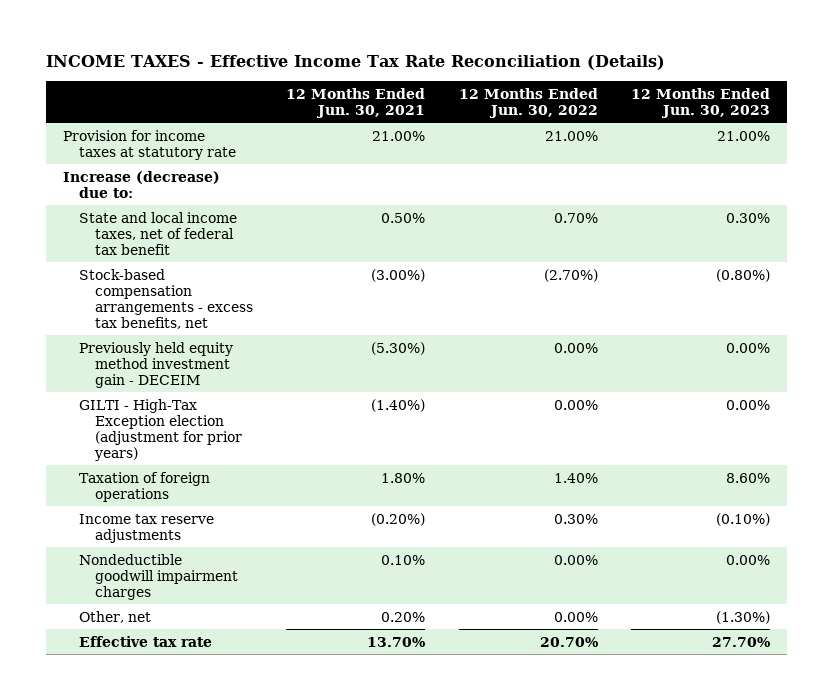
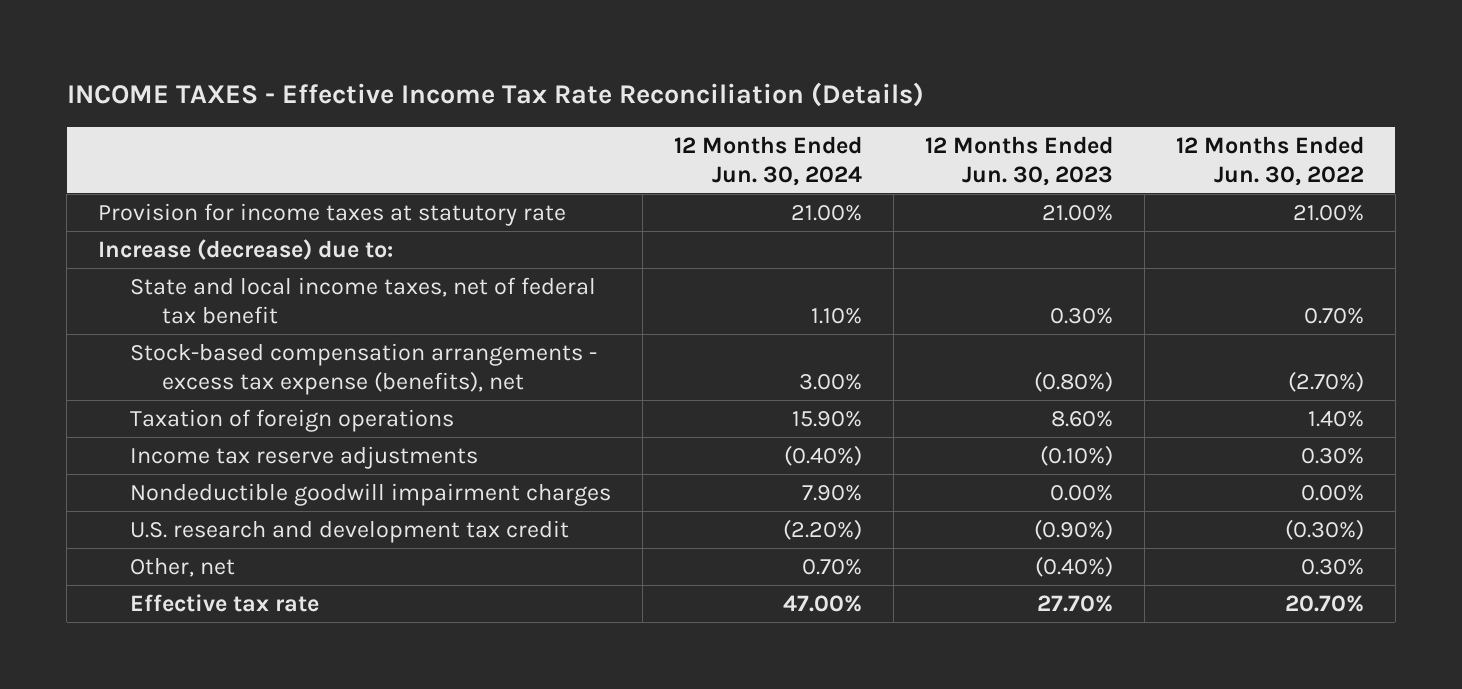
- | 12 Months Ended Jun. 30, 2021 | 12 Months Ended Jun. 30, 2022 | 12 Months Ended Jun. 30, 2023
+ | 12 Months Ended Jun. 30, 2024 | 12 Months Ended Jun. 30, 2023 | 12 Months Ended Jun. 30, 2022
- Stock-based compensation arrangements - excess tax benefits, net | (3.00%) | (2.70%) | (0.80%)
- Previously held equity method investment gain - DECEIM | (5.30%) | 0.00% | 0.00%
- GILTI - High-Tax Exception election (adjustment for prior years) | (1.40%) | 0.00% | 0.00%
+ Stock-based compensation arrangements - excess tax expense (benefits), net | 3.00% | (0.80%) | (2.70%)
- Other, net | 0.20% | 0.00% | (1.30%)
+ U.S. research and development tax credit | (2.20%) | (0.90%) | (0.30%)
+ Other, net | 0.70% | (0.40%) | 0.30%

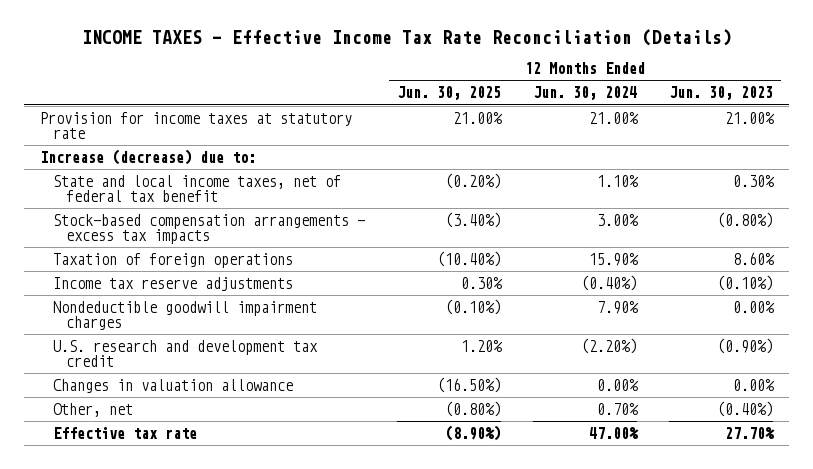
- | 12 Months Ended Jun. 30, 2024 | 12 Months Ended Jun. 30, 2023 | 12 Months Ended Jun. 30, 2022
+ | 12 Months Ended Jun. 30, 2025 | 12 Months Ended Jun. 30, 2024 | 12 Months Ended Jun. 30, 2023
- Stock-based compensation arrangements - excess tax expense (benefits), net | 3.00% | (0.80%) | (2.70%)
+ Stock-based compensation arrangements - excess tax impacts | (3.40%) | 3.00% | (0.80%)
+ Changes in valuation allowance | (16.50%) | 0.00% | 0.00%

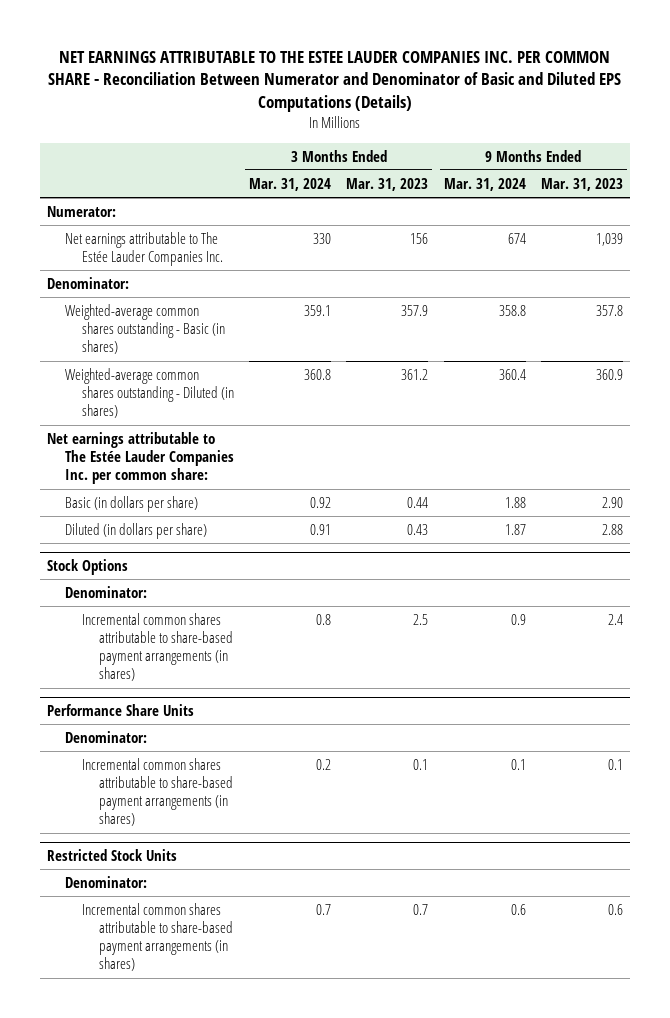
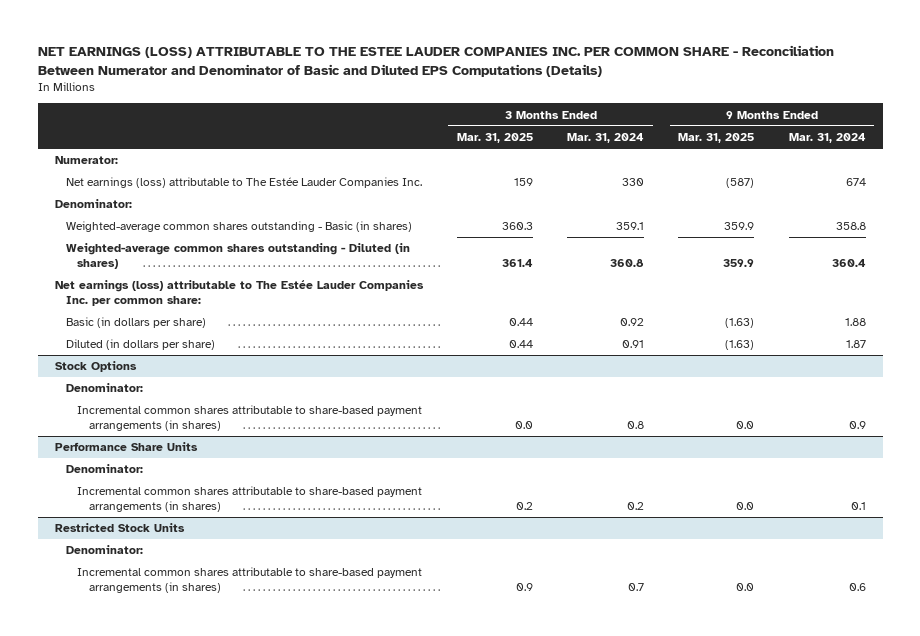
- NET EARNINGS ATTRIBUTABLE TO THE ESTEE LAUDER COMPANIES INC. PER COMMON SHARE - Reconciliation Between Numerator and Denominator of Basic and Diluted EPS Computations (Details)
+ NET EARNINGS (LOSS) ATTRIBUTABLE TO THE ESTEE LAUDER COMPANIES INC. PER COMMON SHARE - Reconciliation Between Numerator and Denominator of Basic and Diluted EPS Computations (Details)
- | 3 Months Ended Mar. 31, 2024 | 3 Months Ended Mar. 31, 2023 | 9 Months Ended Mar. 31, 2024 | 9 Months Ended Mar. 31, 2023
+ | 3 Months Ended Mar. 31, 2025 | 3 Months Ended Mar. 31, 2024 | 9 Months Ended Mar. 31, 2025 | 9 Months Ended Mar. 31, 2024
- Net earnings attributable to The Estée Lauder Companies Inc. | 330 | 156 | 674 | 1,039
+ Net earnings (loss) attributable to The Estée Lauder Companies Inc. | 159 | 330 | (587) | 674
- Net earnings attributable to The Estée Lauder Companies Inc. per common share:
+ Net earnings (loss) attributable to The Estée Lauder Companies Inc. per common share:

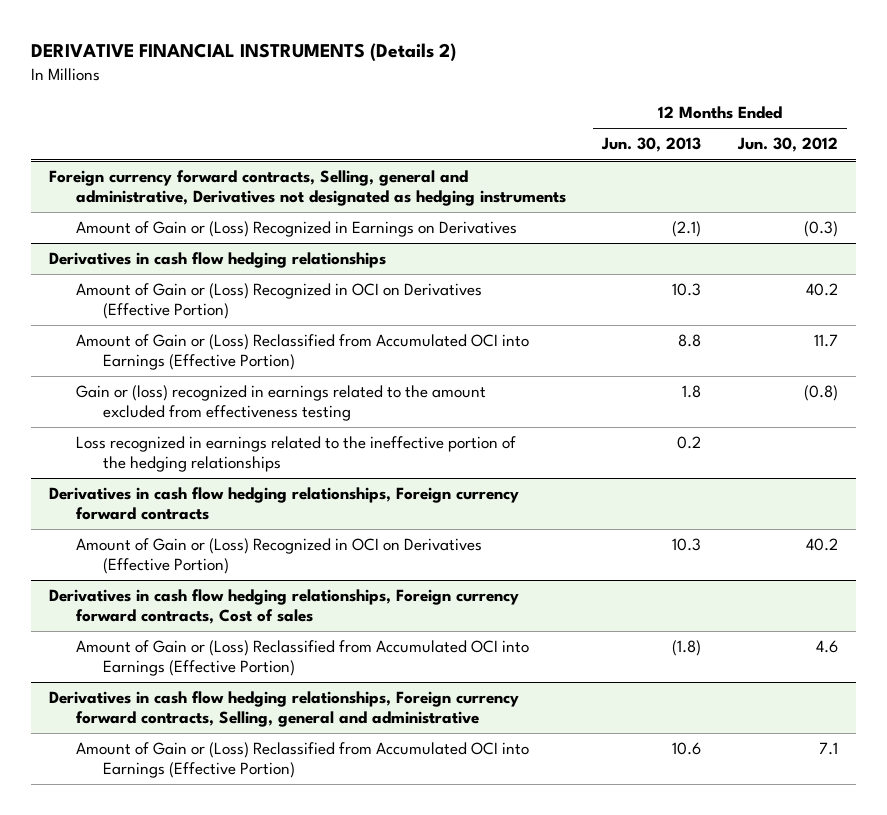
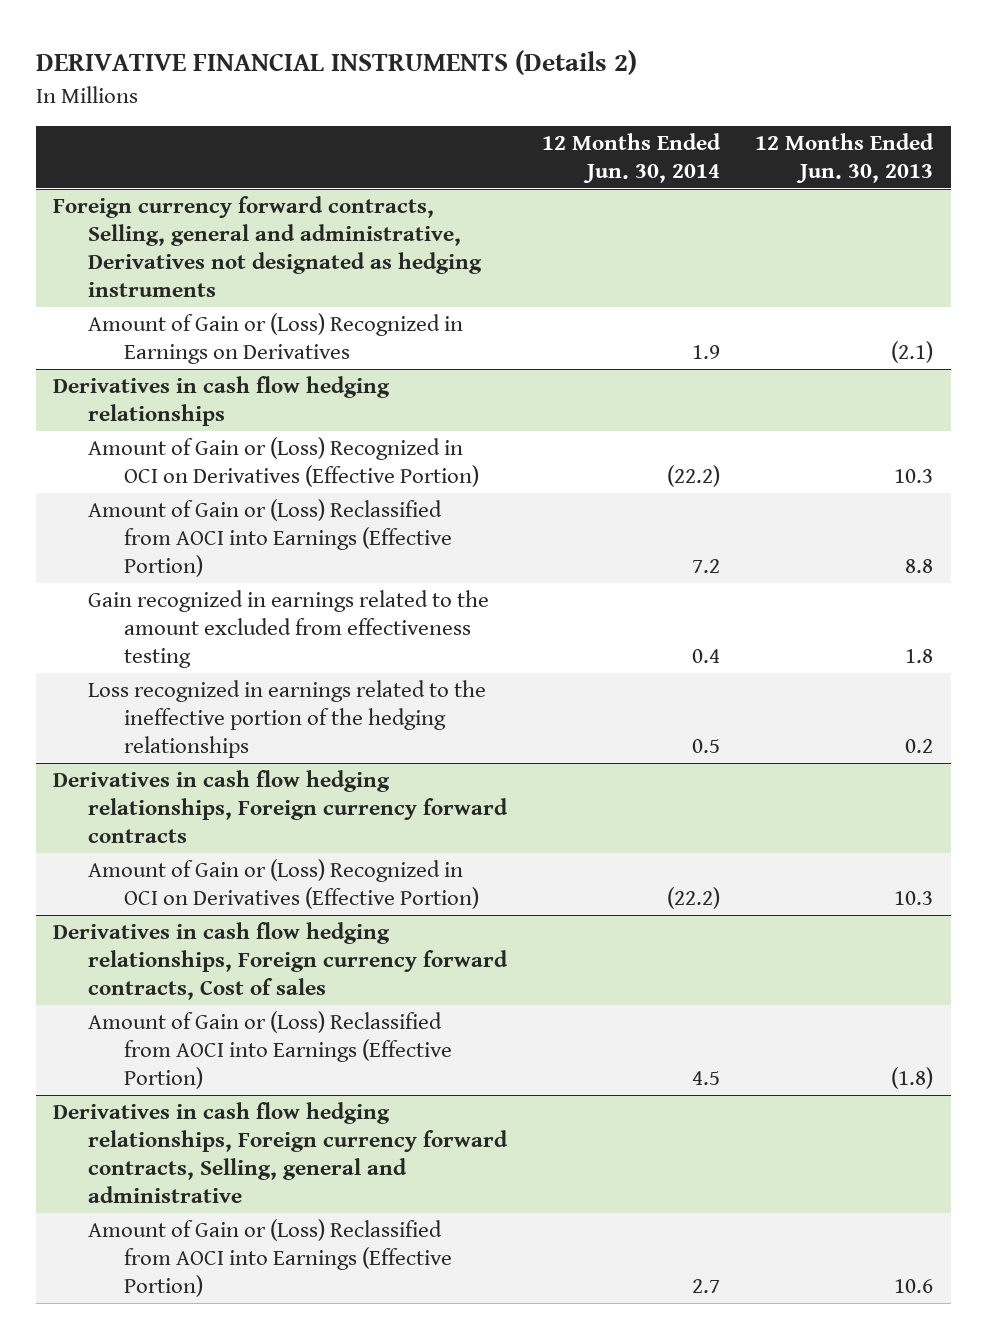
- | 12 Months Ended Jun. 30, 2013 | 12 Months Ended Jun. 30, 2012
+ | 12 Months Ended Jun. 30, 2014 | 12 Months Ended Jun. 30, 2013
@ Derivatives in cash flow hedging relationships
- Amount of Gain or (Loss) Reclassified from Accumulated OCI into Earnings (Effective Portion) | 8.8 | 11.7
- Gain or (loss) recognized in earnings related to the amount excluded from effectiveness testing | 1.8 | (0.8)
+ Amount of Gain or (Loss) Reclassified from AOCI into Earnings (Effective Portion) | 7.2 | 8.8
+ Gain recognized in earnings related to the amount excluded from effectiveness testing | 0.4 | 1.8
@ Derivatives in cash flow hedging relationships, Foreign currency forward contracts, Cost of sales
- Amount of Gain or (Loss) Reclassified from Accumulated OCI into Earnings (Effective Portion) | (1.8) | 4.6
+ Amount of Gain or (Loss) Reclassified from AOCI into Earnings (Effective Portion) | 4.5 | (1.8)
@ Derivatives in cash flow hedging relationships, Foreign currency forward contracts, Selling, general and administrative
- Amount of Gain or (Loss) Reclassified from Accumulated OCI into Earnings (Effective Portion) | 10.6 | 7.1
+ Amount of Gain or (Loss) Reclassified from AOCI into Earnings (Effective Portion) | 2.7 | 10.6

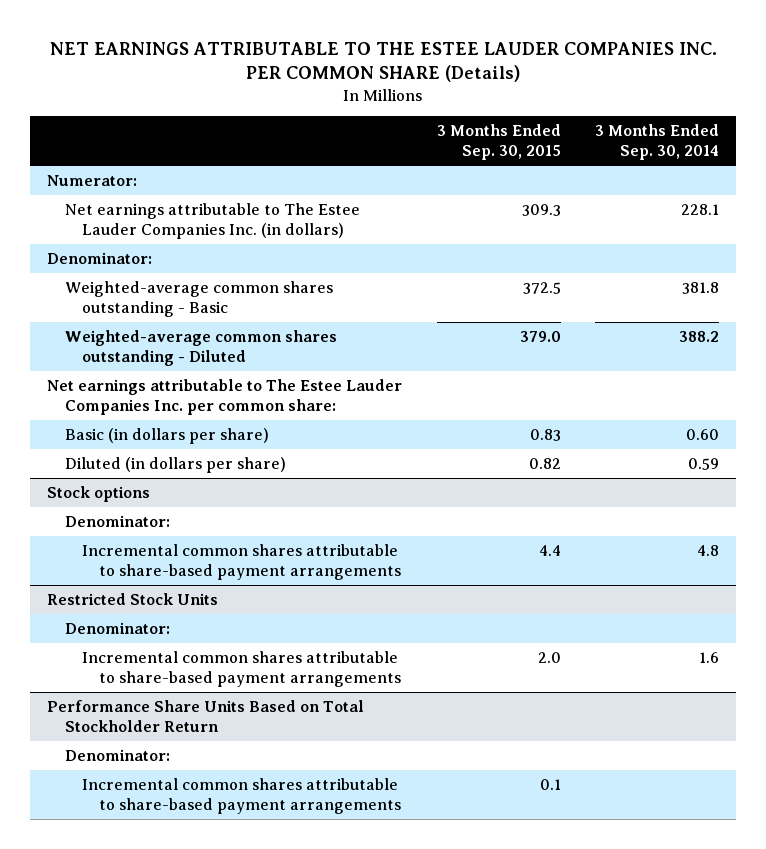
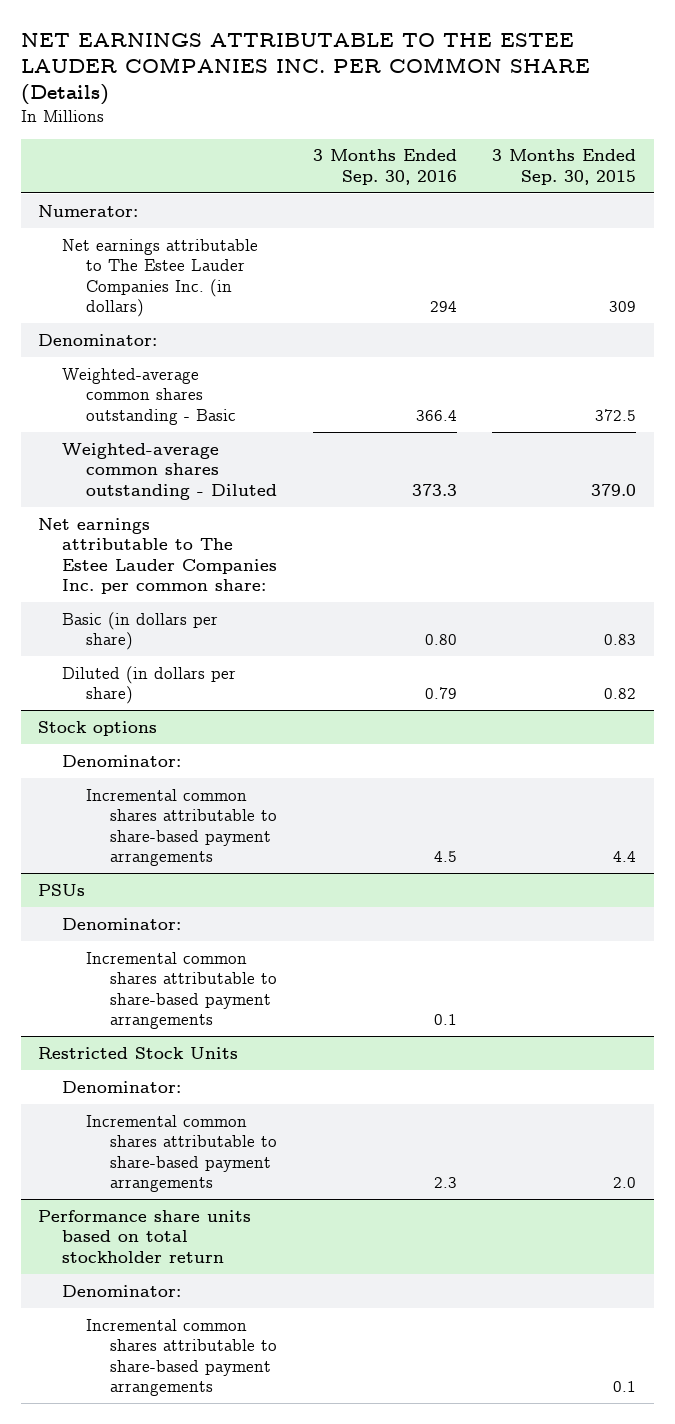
- | 3 Months Ended Sep. 30, 2015 | 3 Months Ended Sep. 30, 2014
+ | 3 Months Ended Sep. 30, 2016 | 3 Months Ended Sep. 30, 2015
- Net earnings attributable to The Estee Lauder Companies Inc. (in dollars) | 309.3 | 228.1
+ Net earnings attributable to The Estee Lauder Companies Inc. (in dollars) | 294 | 309
+ PSUs
+ Denominator:
+ Incremental common shares attributable to share-based payment arrangements | 0.1 |
- Performance Share Units Based on Total Stockholder Return
+ Performance share units based on total stockholder return

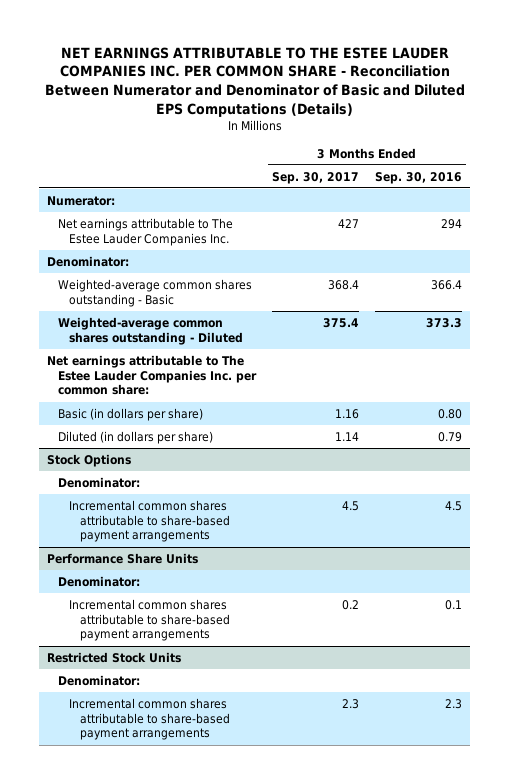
- NET EARNINGS ATTRIBUTABLE TO THE ESTEE LAUDER COMPANIES INC. PER COMMON SHARE (Details)
+ NET EARNINGS ATTRIBUTABLE TO THE ESTEE LAUDER COMPANIES INC. PER COMMON SHARE - Reconciliation Between Numerator and Denominator of Basic and Diluted EPS Computations (Details)
- | 3 Months Ended Sep. 30, 2016 | 3 Months Ended Sep. 30, 2015
+ | 3 Months Ended Sep. 30, 2017 | 3 Months Ended Sep. 30, 2016
- Net earnings attributable to The Estee Lauder Companies Inc. (in dollars) | 294 | 309
+ Net earnings attributable to The Estee Lauder Companies Inc. | 427 | 294
- Stock options
+ Stock Options
- PSUs
+ Performance Share Units
- Performance share units based on total stockholder return
- Denominator:
- Incremental common shares attributable to share-based payment arrangements | | 0.1

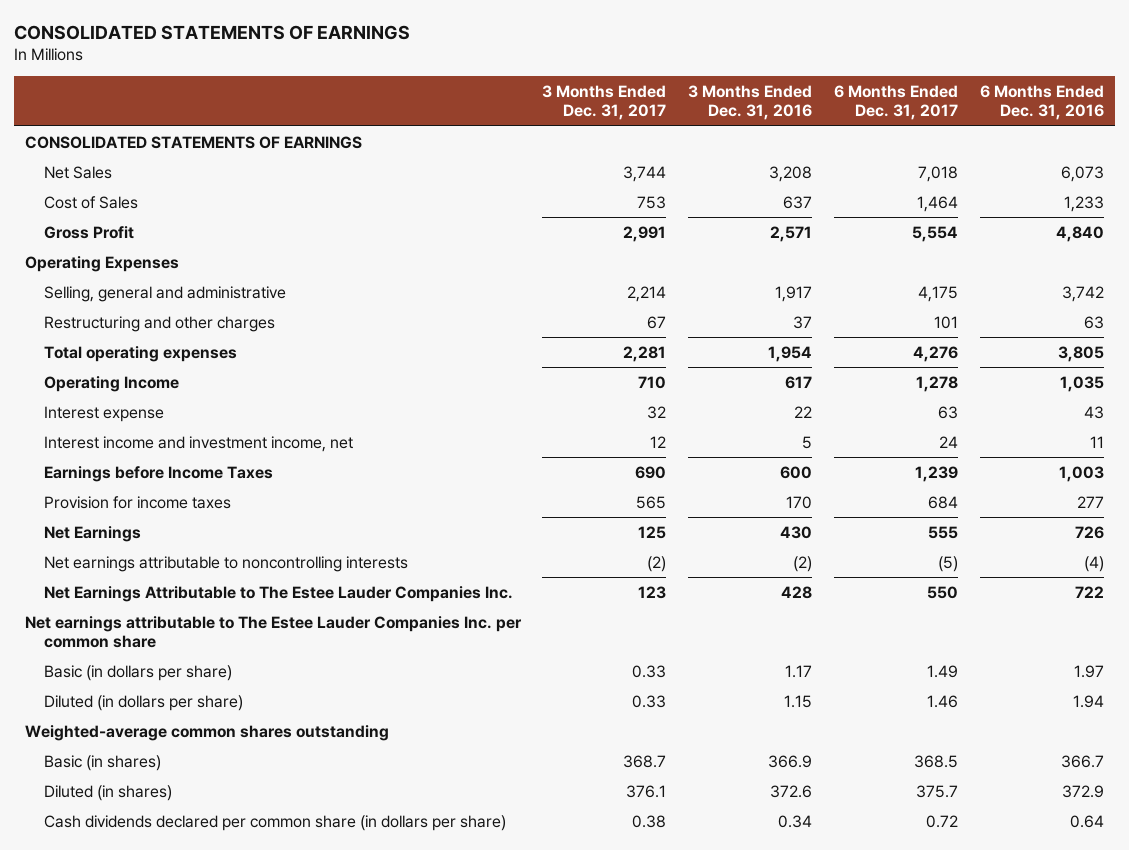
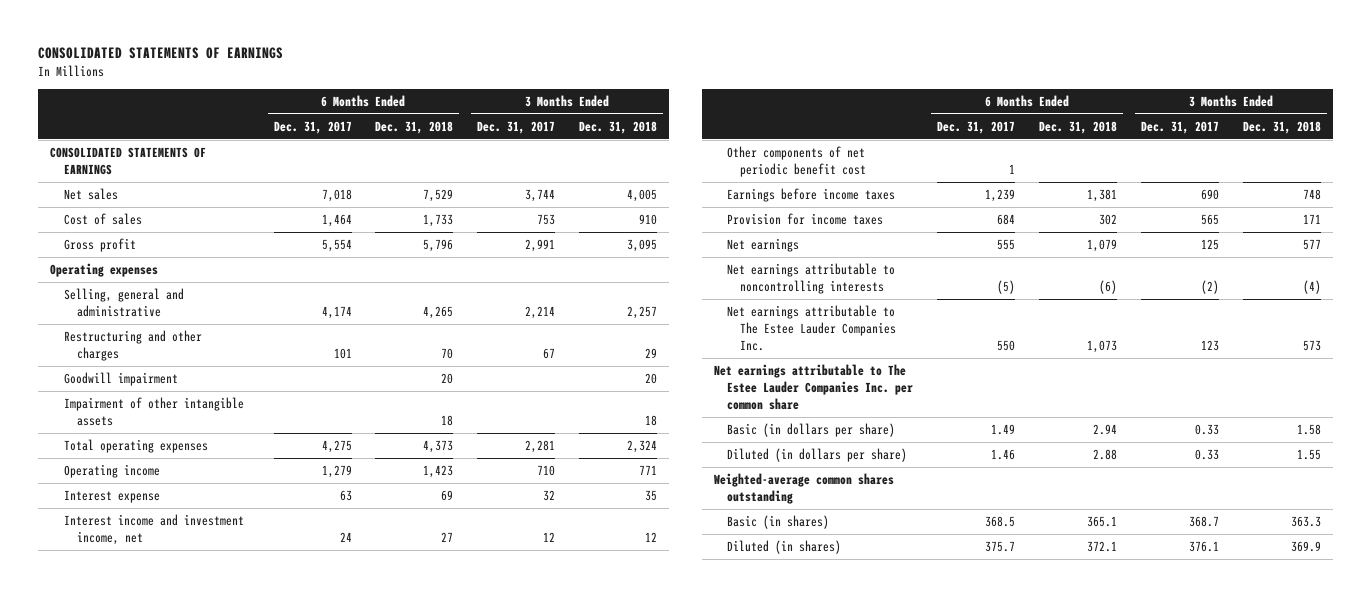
- | 3 Months Ended Dec. 31, 2017 | 3 Months Ended Dec. 31, 2016 | 6 Months Ended Dec. 31, 2017 | 6 Months Ended Dec. 31, 2016
+ | 6 Months Ended Dec. 31, 2017 | 6 Months Ended Dec. 31, 2018 | 3 Months Ended Dec. 31, 2017 | 3 Months Ended Dec. 31, 2018
- Net Sales | 3,744 | 3,208 | 7,018 | 6,073
- Cost of Sales | 753 | 637 | 1,464 | 1,233
- Gross Profit | 2,991 | 2,571 | 5,554 | 4,840
- Operating Expenses
- Selling, general and administrative | 2,214 | 1,917 | 4,175 | 3,742
+ Net sales | 7,018 | 7,529 | 3,744 | 4,005
+ Cost of sales | 1,464 | 1,733 | 753 | 910
+ Gross profit | 5,554 | 5,796 | 2,991 | 3,095
+ Operating expenses
+ Selling, general and administrative | 4,174 | 4,265 | 2,214 | 2,257
- Total operating expenses | 2,281 | 1,954 | 4,276 | 3,805
- Operating Income | 710 | 617 | 1,278 | 1,035
+ Goodwill impairment | | 20 | | 20
+ Impairment of other intangible assets | | 18 | | 18
+ Total operating expenses | 4,275 | 4,373 | 2,281 | 2,324
+ Operating income | 1,279 | 1,423 | 710 | 771
- Earnings before Income Taxes | 690 | 600 | 1,239 | 1,003
+ Other components of net periodic benefit cost | 1 | | |
+ Earnings before income taxes | 1,239 | 1,381 | 690 | 748
- Net Earnings | 125 | 430 | 555 | 726
+ Net earnings | 555 | 1,079 | 125 | 577
- Net Earnings Attributable to The Estee Lauder Companies Inc. | 123 | 428 | 550 | 722
+ Net earnings attributable to The Estee Lauder Companies Inc. | 550 | 1,073 | 123 | 573
- Cash dividends declared per common share (in dollars per share) | 0.38 | 0.34 | 0.72 | 0.64

